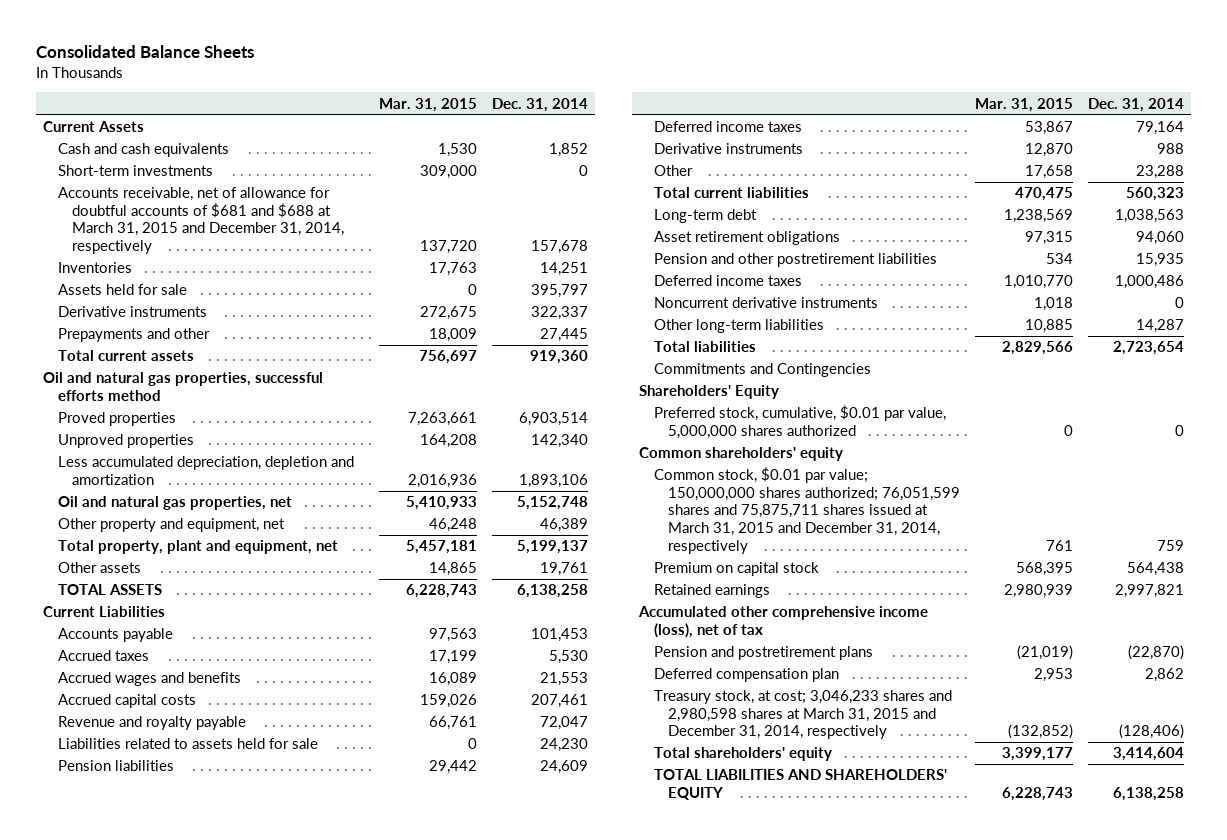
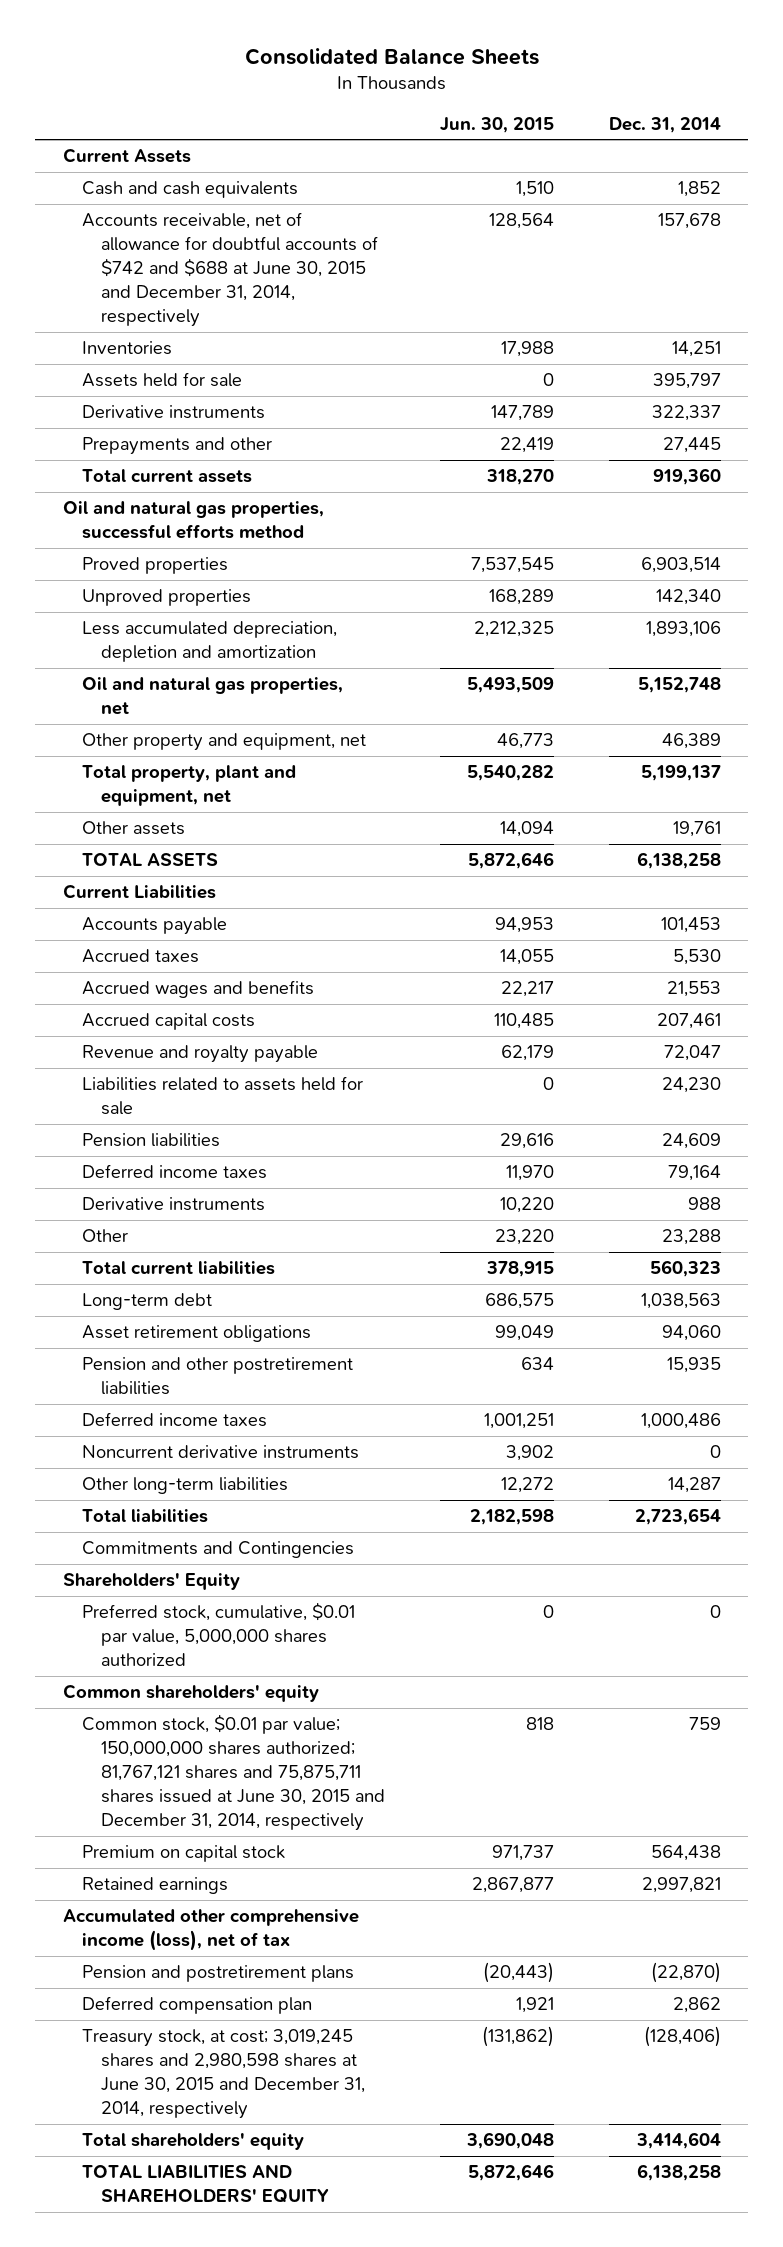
- | Mar. 31, 2015 | Dec. 31, 2014
+ | Jun. 30, 2015 | Dec. 31, 2014
- Short-term investments | 309,000 | 0
- Accounts receivable, net of allowance for doubtful accounts of $681 and $688 at March 31, 2015 and December 31, 2014, respectively | 137,720 | 157,678
+ Accounts receivable, net of allowance for doubtful accounts of $742 and $688 at June 30, 2015 and December 31, 2014, respectively | 128,564 | 157,678
- Common stock, $0.01 par value; 150,000,000 shares authorized; 76,051,599 shares and 75,875,711 shares issued at March 31, 2015 and December 31, 2014, respectively | 761 | 759
+ Common stock, $0.01 par value; 150,000,000 shares authorized; 81,767,121 shares and 75,875,711 shares issued at June 30, 2015 and December 31, 2014, respectively | 818 | 759
- Treasury stock, at cost; 3,046,233 shares and 2,980,598 shares at March 31, 2015 and December 31, 2014, respectively | (132,852) | (128,406)
+ Treasury stock, at cost; 3,019,245 shares and 2,980,598 shares at June 30, 2015 and December 31, 2014, respectively | (131,862) | (128,406)

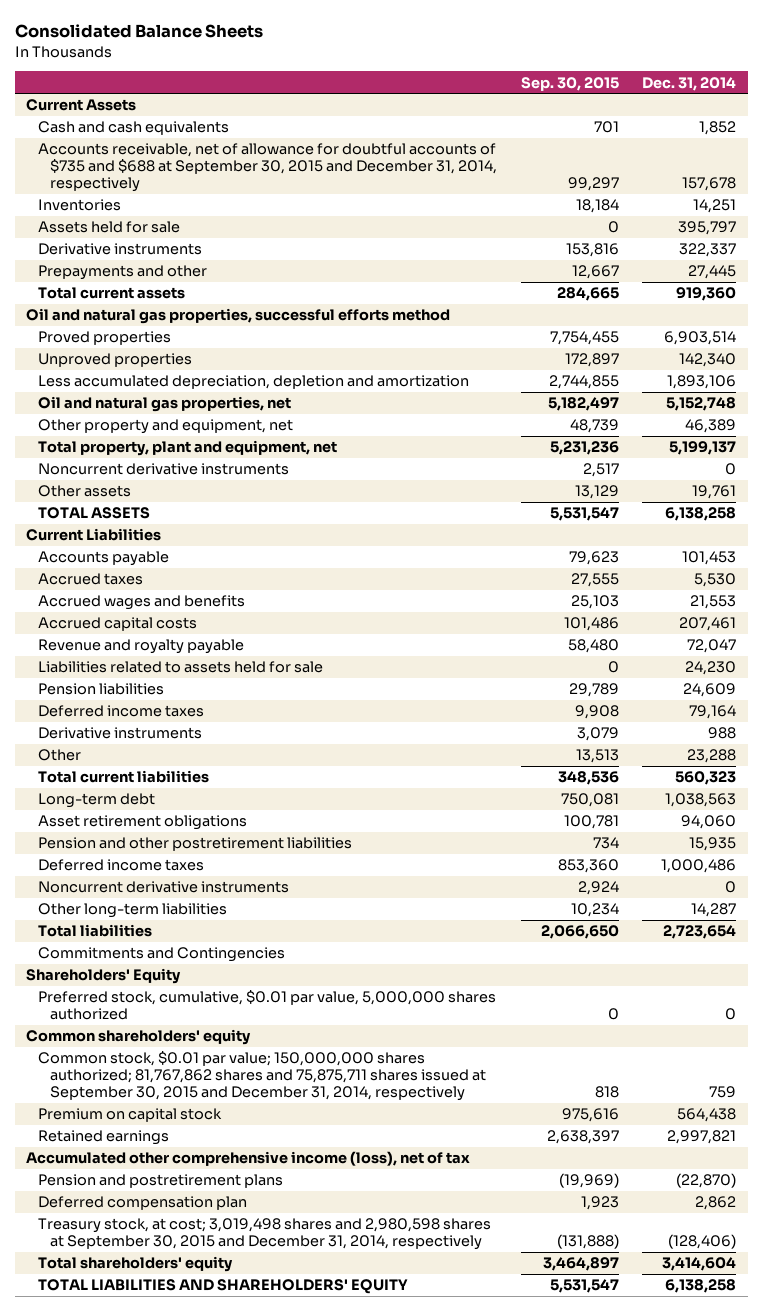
- | Jun. 30, 2015 | Dec. 31, 2014
+ | Sep. 30, 2015 | Dec. 31, 2014
- Accounts receivable, net of allowance for doubtful accounts of $742 and $688 at June 30, 2015 and December 31, 2014, respectively | 128,564 | 157,678
+ Accounts receivable, net of allowance for doubtful accounts of $735 and $688 at September 30, 2015 and December 31, 2014, respectively | 99,297 | 157,678
+ Noncurrent derivative instruments | 2,517 | 0
- Common stock, $0.01 par value; 150,000,000 shares authorized; 81,767,121 shares and 75,875,711 shares issued at June 30, 2015 and December 31, 2014, respectively | 818 | 759
+ Common stock, $0.01 par value; 150,000,000 shares authorized; 81,767,862 shares and 75,875,711 shares issued at September 30, 2015 and December 31, 2014, respectively | 818 | 759
- Treasury stock, at cost; 3,019,245 shares and 2,980,598 shares at June 30, 2015 and December 31, 2014, respectively | (131,862) | (128,406)
+ Treasury stock, at cost; 3,019,498 shares and 2,980,598 shares at September 30, 2015 and December 31, 2014, respectively | (131,888) | (128,406)

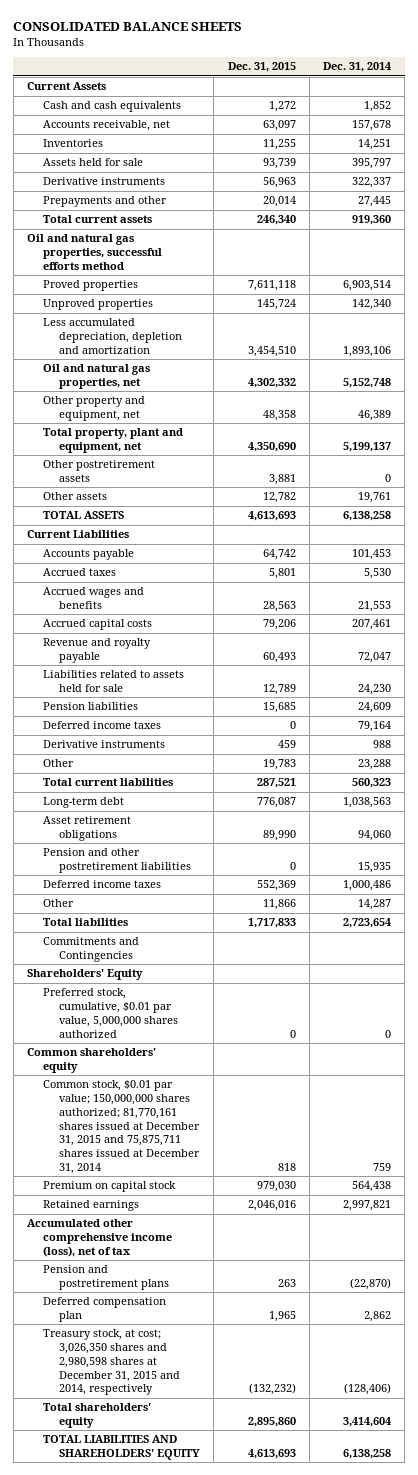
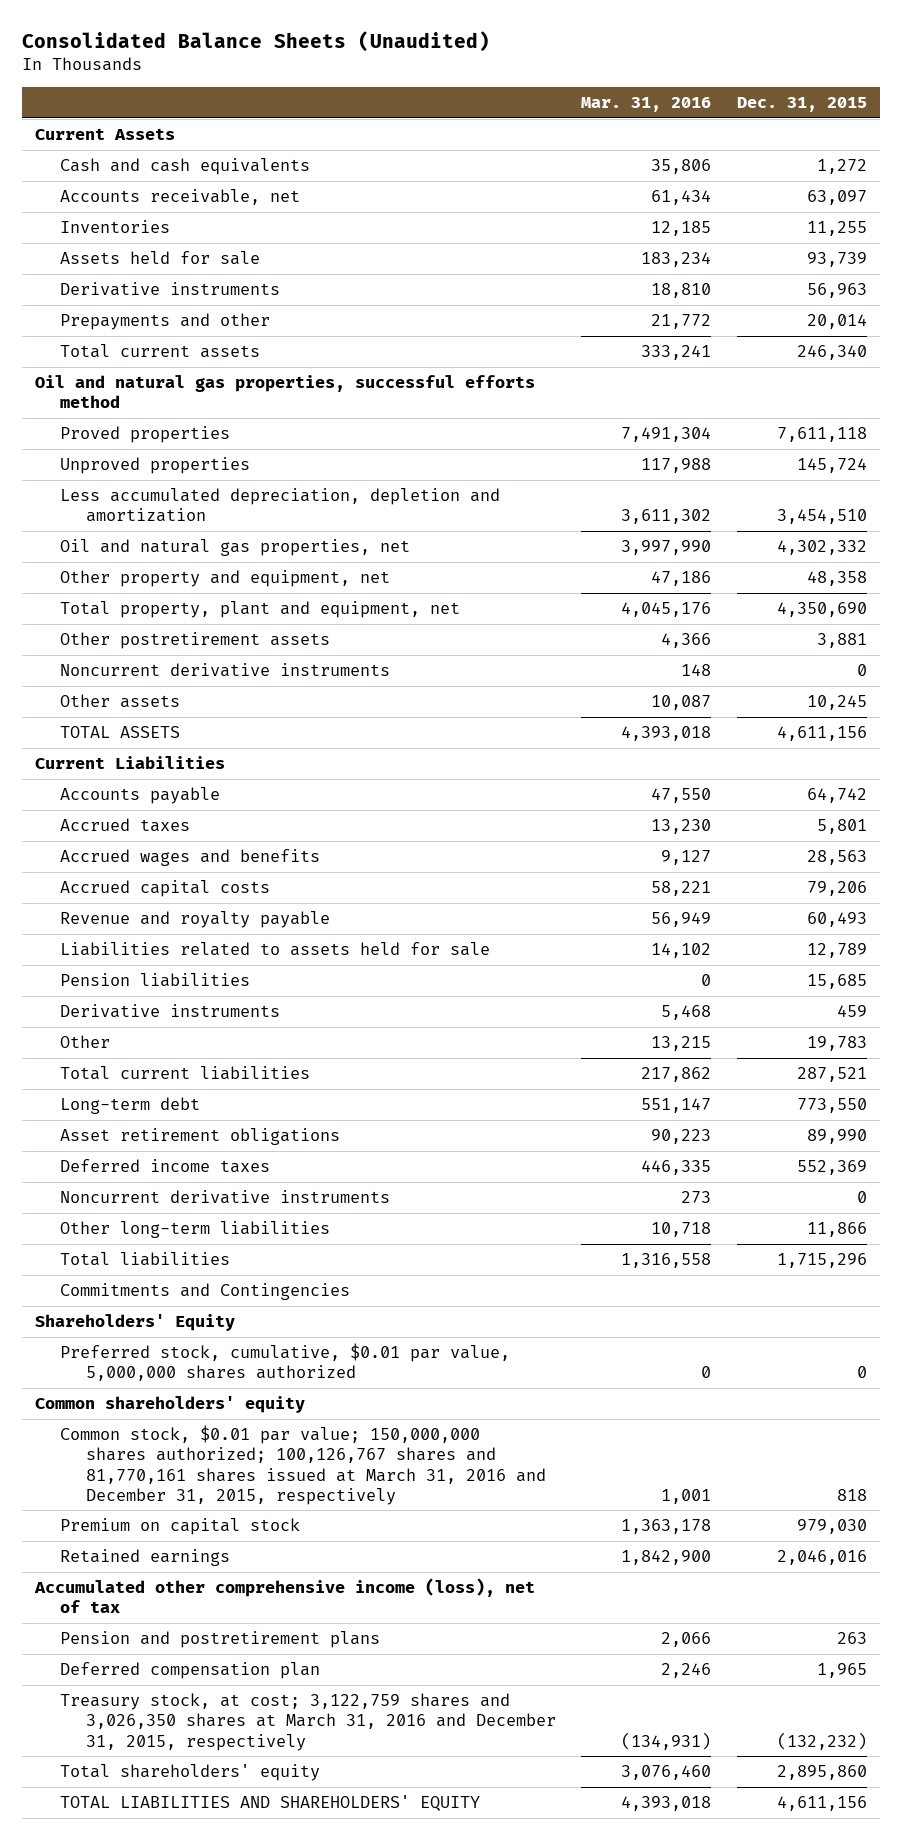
- CONSOLIDATED BALANCE SHEETS
+ Consolidated Balance Sheets (Unaudited)
- | Dec. 31, 2015 | Dec. 31, 2014
+ | Mar. 31, 2016 | Dec. 31, 2015
- Other assets | 12,782 | 19,761
- TOTAL ASSETS | 4,613,693 | 6,138,258
+ Noncurrent derivative instruments | 148 | 0
+ Other assets | 10,087 | 10,245
+ TOTAL ASSETS | 4,393,018 | 4,611,156
- Deferred income taxes | 0 | 79,164
- Long-term debt | 776,087 | 1,038,563
+ Long-term debt | 551,147 | 773,550
- Pension and other postretirement liabilities | 0 | 15,935
- Other | 11,866 | 14,287
- Total liabilities | 1,717,833 | 2,723,654
+ Noncurrent derivative instruments | 273 | 0
+ Other long-term liabilities | 10,718 | 11,866
+ Total liabilities | 1,316,558 | 1,715,296
- Common stock, $0.01 par value; 150,000,000 shares authorized; 81,770,161 shares issued at December 31, 2015 and 75,875,711 shares issued at December 31, 2014 | 818 | 759
+ Common stock, $0.01 par value; 150,000,000 shares authorized; 100,126,767 shares and 81,770,161 shares issued at March 31, 2016 and December 31, 2015, respectively | 1,001 | 818
- Treasury stock, at cost; 3,026,350 shares and 2,980,598 shares at December 31, 2015 and 2014, respectively | (132,232) | (128,406)
+ Treasury stock, at cost; 3,122,759 shares and 3,026,350 shares at March 31, 2016 and December 31, 2015, respectively | (134,931) | (132,232)
- TOTAL LIABILITIES AND SHAREHOLDERS' EQUITY | 4,613,693 | 6,138,258
+ TOTAL LIABILITIES AND SHAREHOLDERS' EQUITY | 4,393,018 | 4,611,156

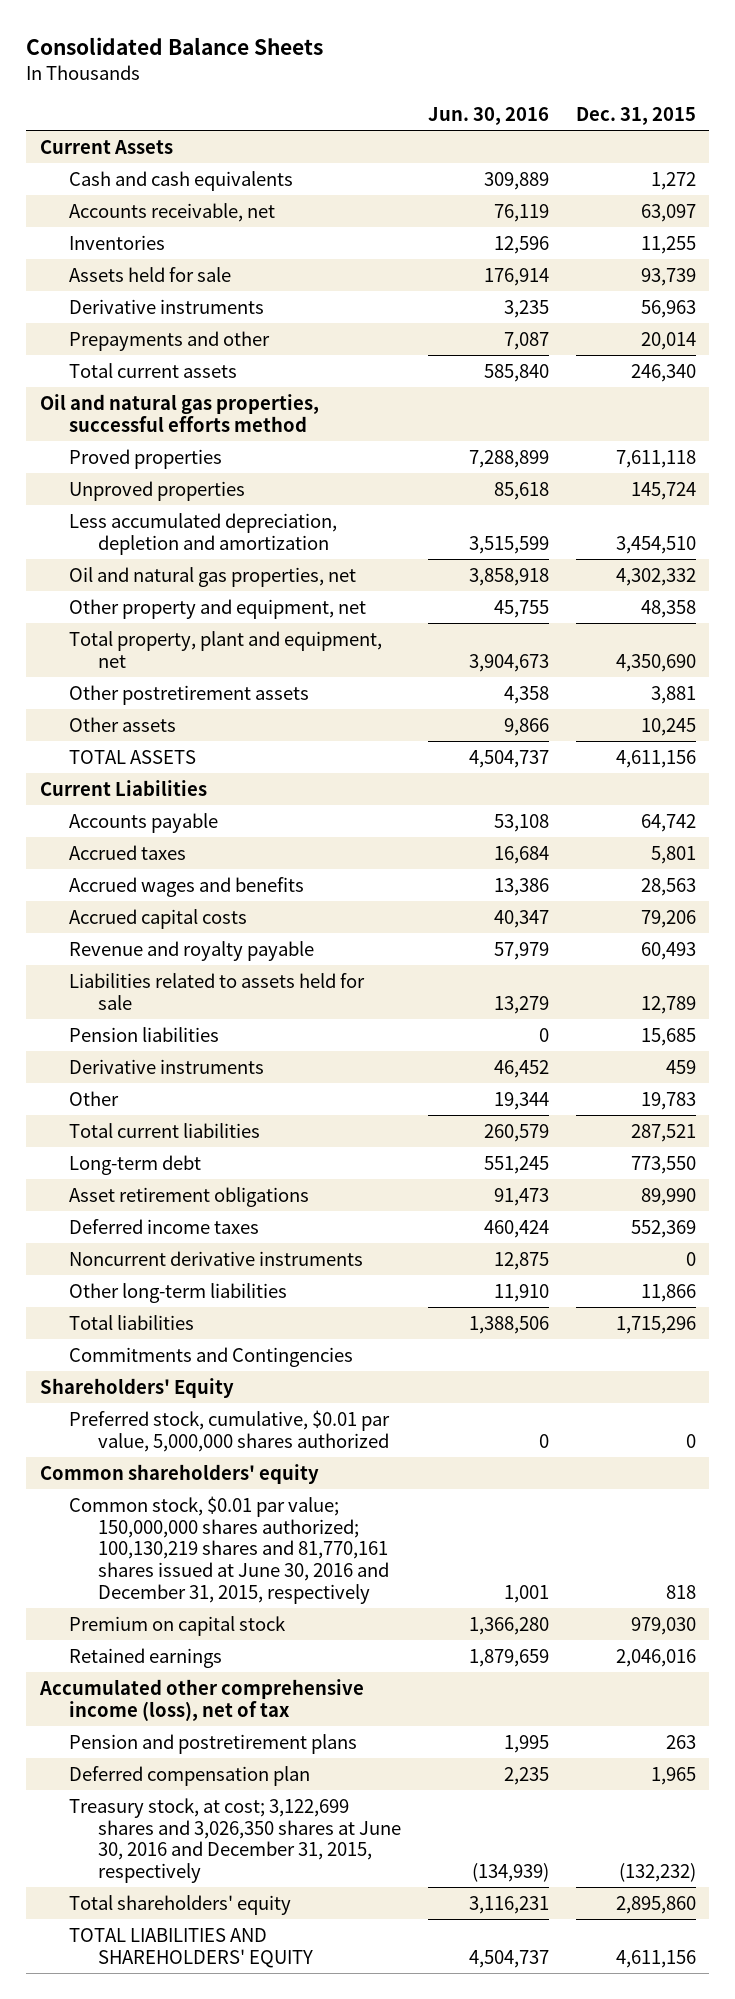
- Consolidated Balance Sheets (Unaudited)
+ Consolidated Balance Sheets
- | Mar. 31, 2016 | Dec. 31, 2015
+ | Jun. 30, 2016 | Dec. 31, 2015
- Noncurrent derivative instruments | 148 | 0
- Common stock, $0.01 par value; 150,000,000 shares authorized; 100,126,767 shares and 81,770,161 shares issued at March 31, 2016 and December 31, 2015, respectively | 1,001 | 818
+ Common stock, $0.01 par value; 150,000,000 shares authorized; 100,130,219 shares and 81,770,161 shares issued at June 30, 2016 and December 31, 2015, respectively | 1,001 | 818
- Treasury stock, at cost; 3,122,759 shares and 3,026,350 shares at March 31, 2016 and December 31, 2015, respectively | (134,931) | (132,232)
+ Treasury stock, at cost; 3,122,699 shares and 3,026,350 shares at June 30, 2016 and December 31, 2015, respectively | (134,939) | (132,232)

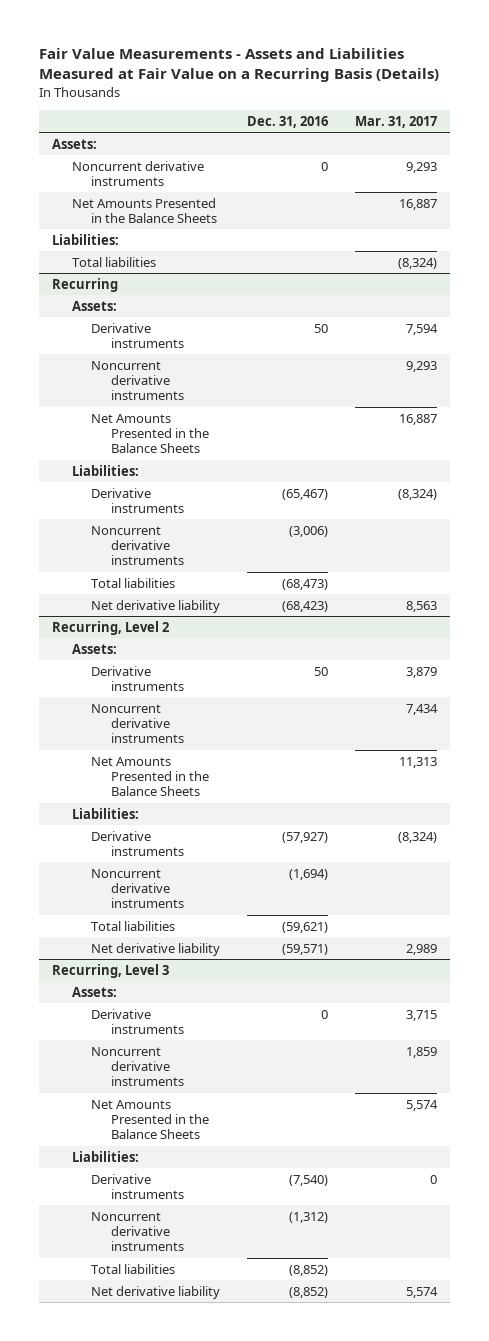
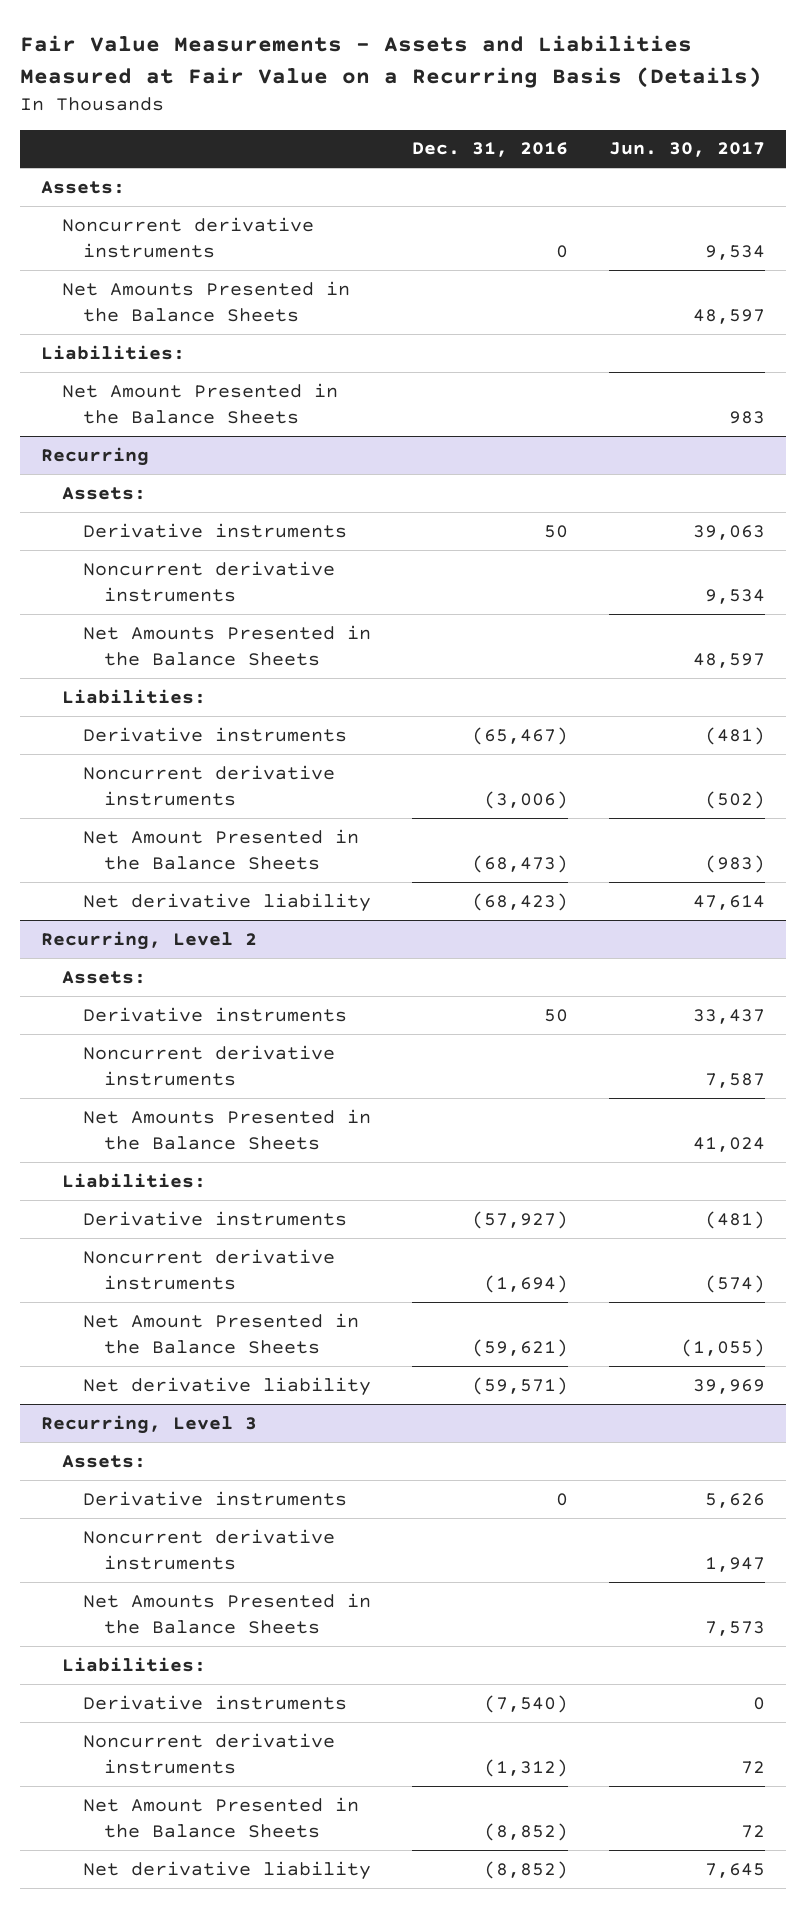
- | Dec. 31, 2016 | Mar. 31, 2017
+ | Dec. 31, 2016 | Jun. 30, 2017
- Total liabilities | | (8,324)
+ Net Amount Presented in the Balance Sheets | | 983
@ Recurring
- Total liabilities | (68,473) |
+ Net Amount Presented in the Balance Sheets | (68,473) | (983)
@ Recurring, Level 2
- Total liabilities | (59,621) |
+ Net Amount Presented in the Balance Sheets | (59,621) | (1,055)
@ Recurring, Level 3
- Total liabilities | (8,852) |
+ Net Amount Presented in the Balance Sheets | (8,852) | 72

